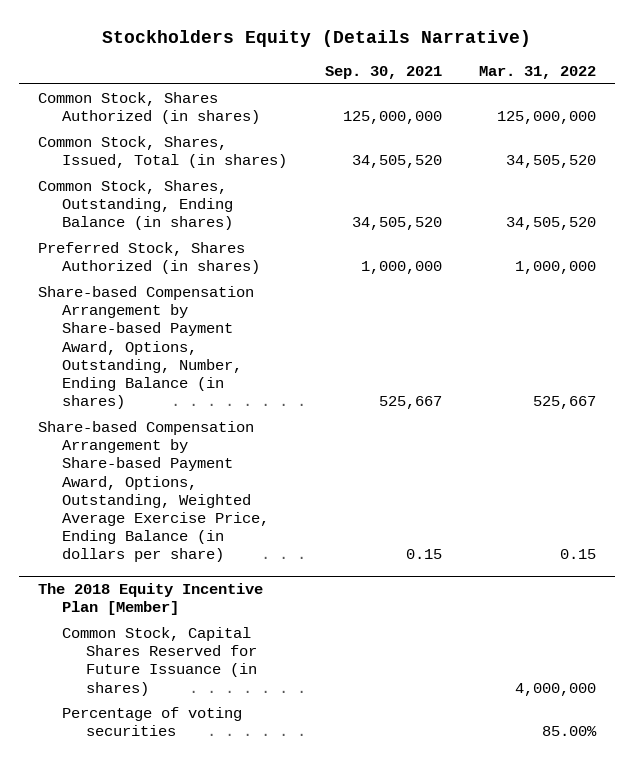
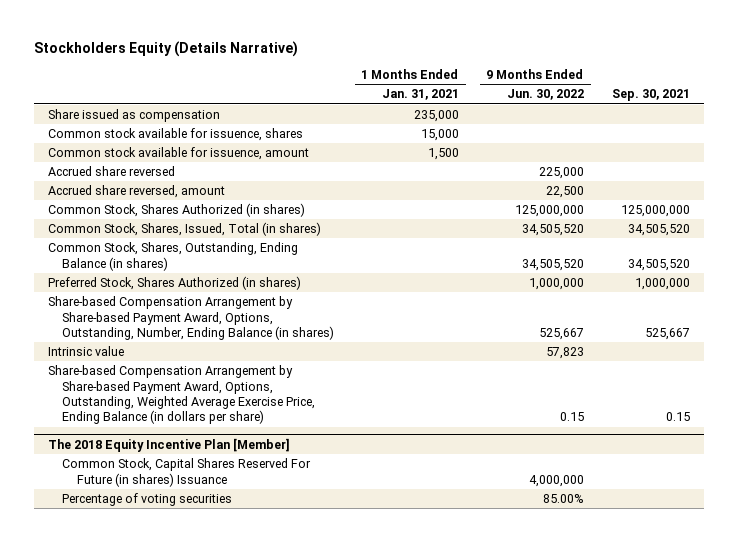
- | Sep. 30, 2021 | Mar. 31, 2022
+ | 1 Months Ended Jan. 31, 2021 | 9 Months Ended Jun. 30, 2022 | Sep. 30, 2021
+ Share issued as compensation | 235,000 | |
+ Common stock available for issuence, shares | 15,000 | |
+ Common stock available for issuence, amount | 1,500 | |
+ Accrued share reversed | | 225,000 |
+ Accrued share reversed, amount | | 22,500 |
+ Intrinsic value | | 57,823 |
@ The 2018 Equity Incentive Plan [Member]
- Common Stock, Capital Shares Reserved for Future Issuance (in shares) | | 4,000,000
+ Common Stock, Capital Shares Reserved For Future (in shares) Issuance | | 4,000,000 |

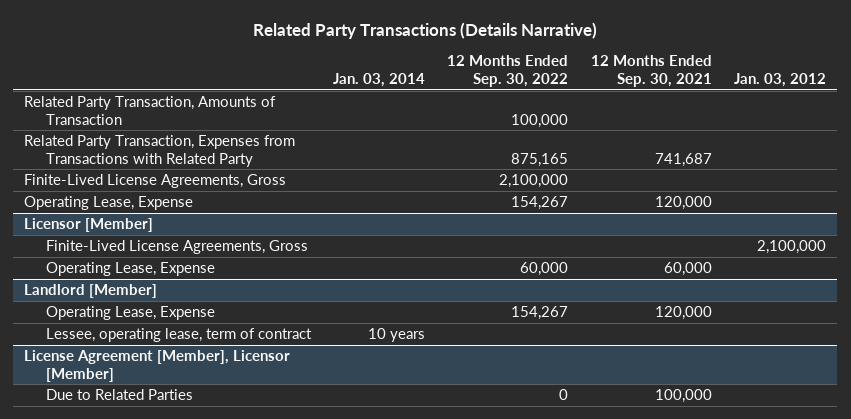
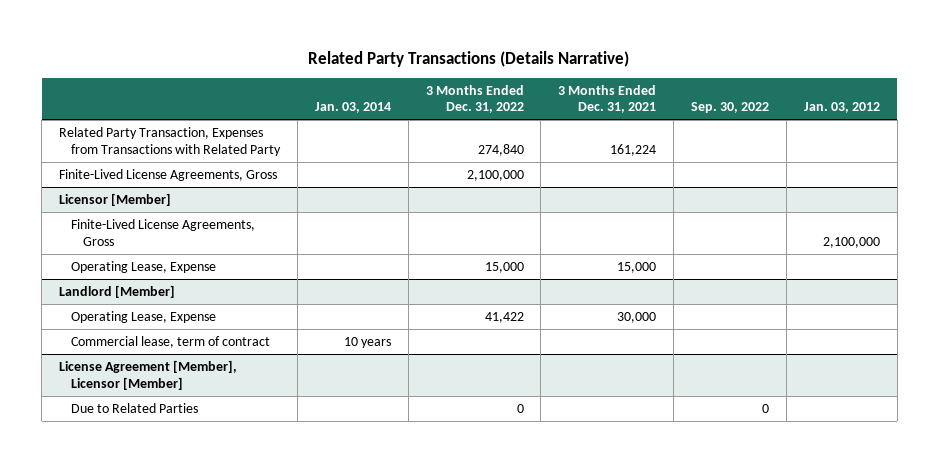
- | Jan. 03, 2014 | 12 Months Ended Sep. 30, 2022 | 12 Months Ended Sep. 30, 2021 | Jan. 03, 2012
+ | Jan. 03, 2014 | 3 Months Ended Dec. 31, 2022 | 3 Months Ended Dec. 31, 2021 | Sep. 30, 2022 | Jan. 03, 2012
- Related Party Transaction, Amounts of Transaction | | 100,000 | |
- Operating Lease, Expense | | 154,267 | 120,000 |
@ Landlord [Member]
- Lessee, operating lease, term of contract | 10 years | | |
+ Commercial lease, term of contract | 10 years | | | |

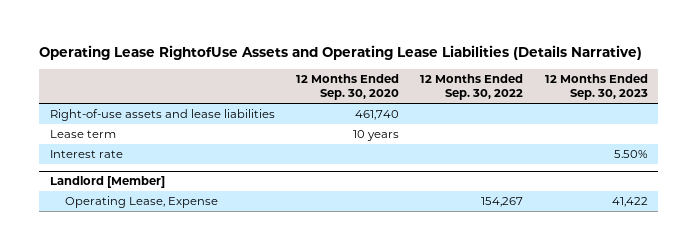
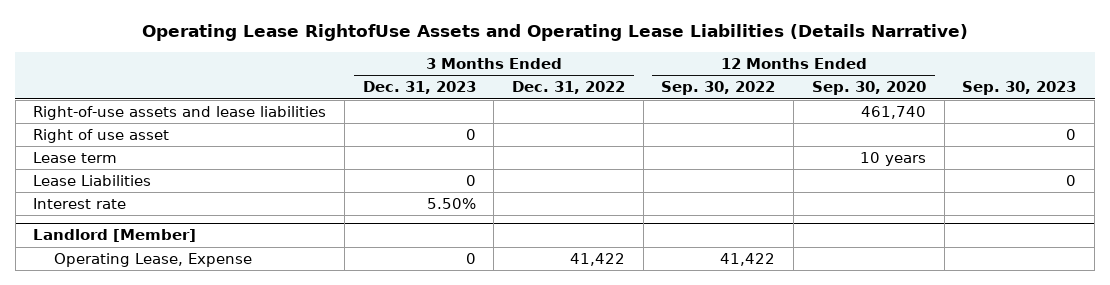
- | 12 Months Ended Sep. 30, 2020 | 12 Months Ended Sep. 30, 2022 | 12 Months Ended Sep. 30, 2023
+ | 3 Months Ended Dec. 31, 2023 | 3 Months Ended Dec. 31, 2022 | 12 Months Ended Sep. 30, 2022 | 12 Months Ended Sep. 30, 2020 | Sep. 30, 2023
+ Right of use asset | 0 | | | | 0
+ Lease Liabilities | 0 | | | | 0
@ Landlord [Member]
- Operating Lease, Expense | | 154,267 | 41,422
+ Operating Lease, Expense | 0 | 41,422 | 41,422 | |

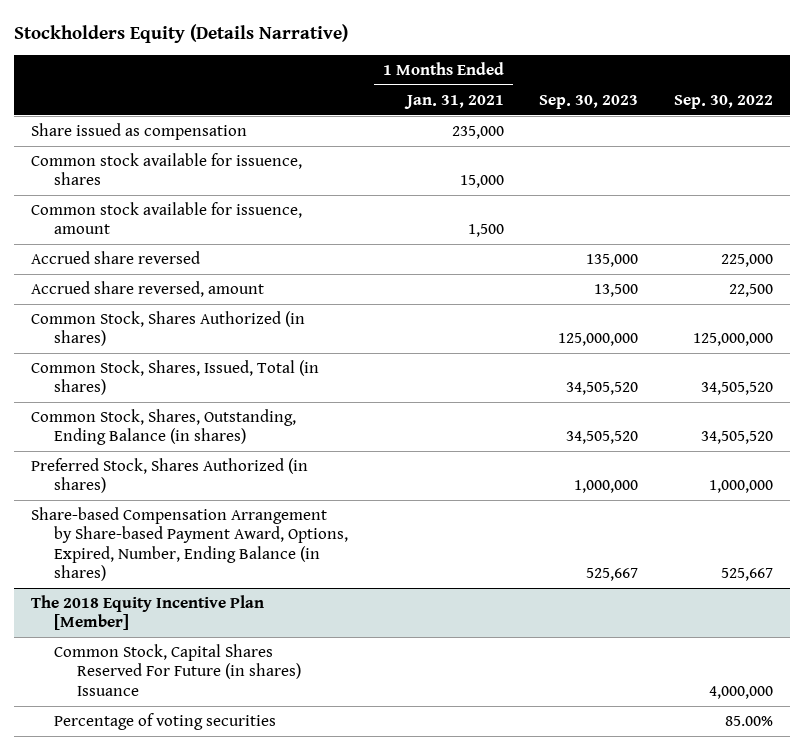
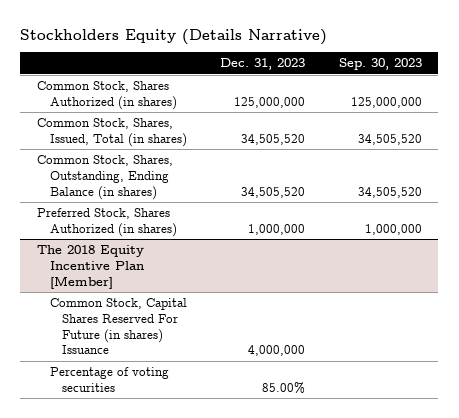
- | 1 Months Ended Jan. 31, 2021 | Sep. 30, 2023 | Sep. 30, 2022
+ | Dec. 31, 2023 | Sep. 30, 2023
- Share issued as compensation | 235,000 | |
- Common stock available for issuence, shares | 15,000 | |
- Common stock available for issuence, amount | 1,500 | |
- Accrued share reversed | | 135,000 | 225,000
- Accrued share reversed, amount | | 13,500 | 22,500
- Share-based Compensation Arrangement by Share-based Payment Award, Options, Expired, Number, Ending Balance (in shares) | | 525,667 | 525,667

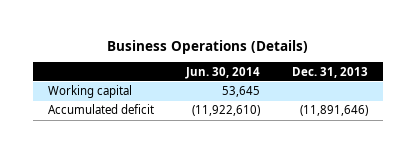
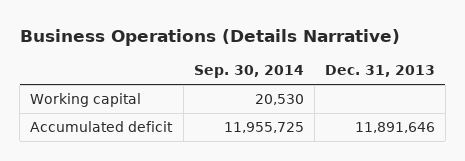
- Business Operations (Details)
+ Business Operations (Details Narrative)
- | Jun. 30, 2014 | Dec. 31, 2013
+ | Sep. 30, 2014 | Dec. 31, 2013
- Accumulated deficit | (11,922,610) | (11,891,646)
+ Accumulated deficit | 11,955,725 | 11,891,646

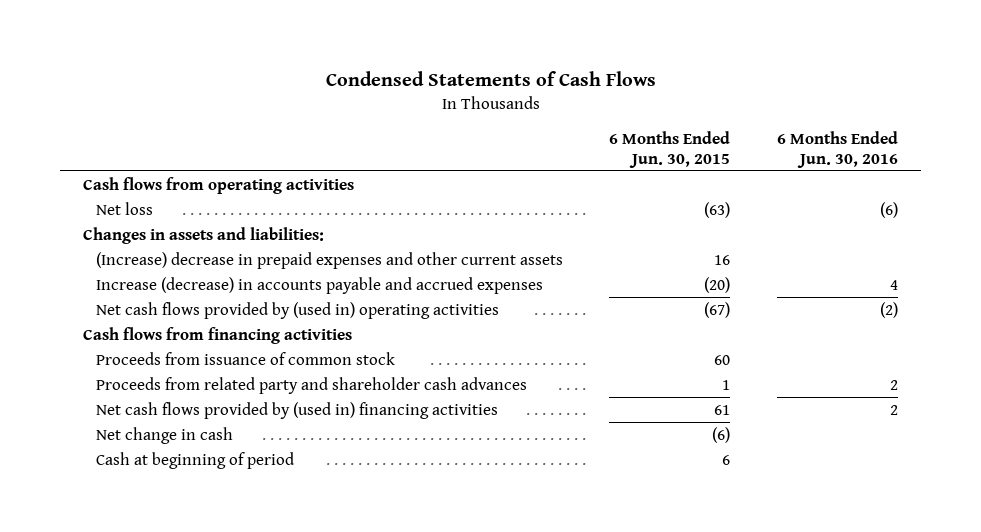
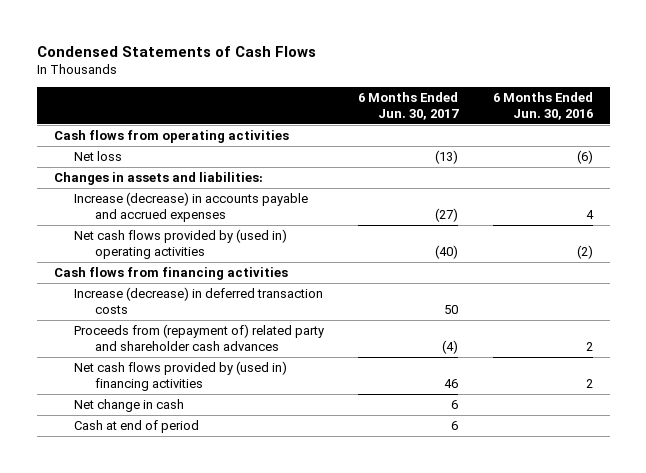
- | 6 Months Ended Jun. 30, 2015 | 6 Months Ended Jun. 30, 2016
+ | 6 Months Ended Jun. 30, 2017 | 6 Months Ended Jun. 30, 2016
- (Increase) decrease in prepaid expenses and other current assets | 16 |
- Proceeds from issuance of common stock | 60 |
- Proceeds from related party and shareholder cash advances | 1 | 2
+ Increase (decrease) in deferred transaction costs | 50 |
+ Proceeds from (repayment of) related party and shareholder cash advances | (4) | 2
- Cash at beginning of period | 6 |
+ Cash at end of period | 6 |

